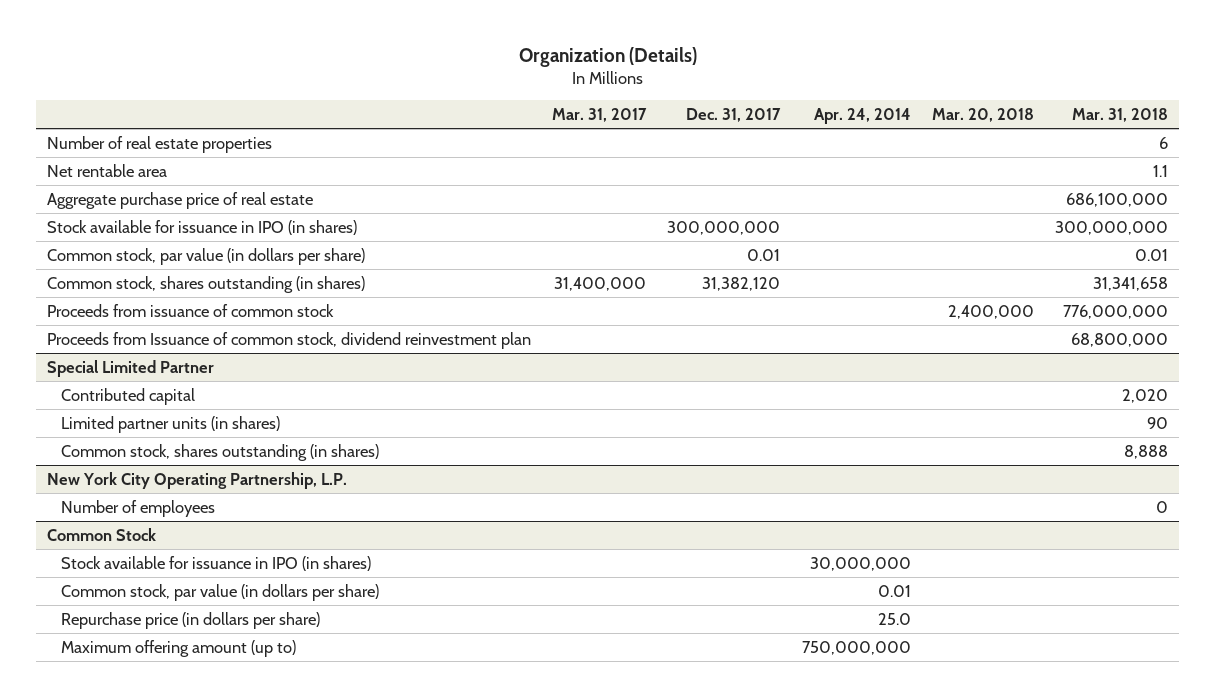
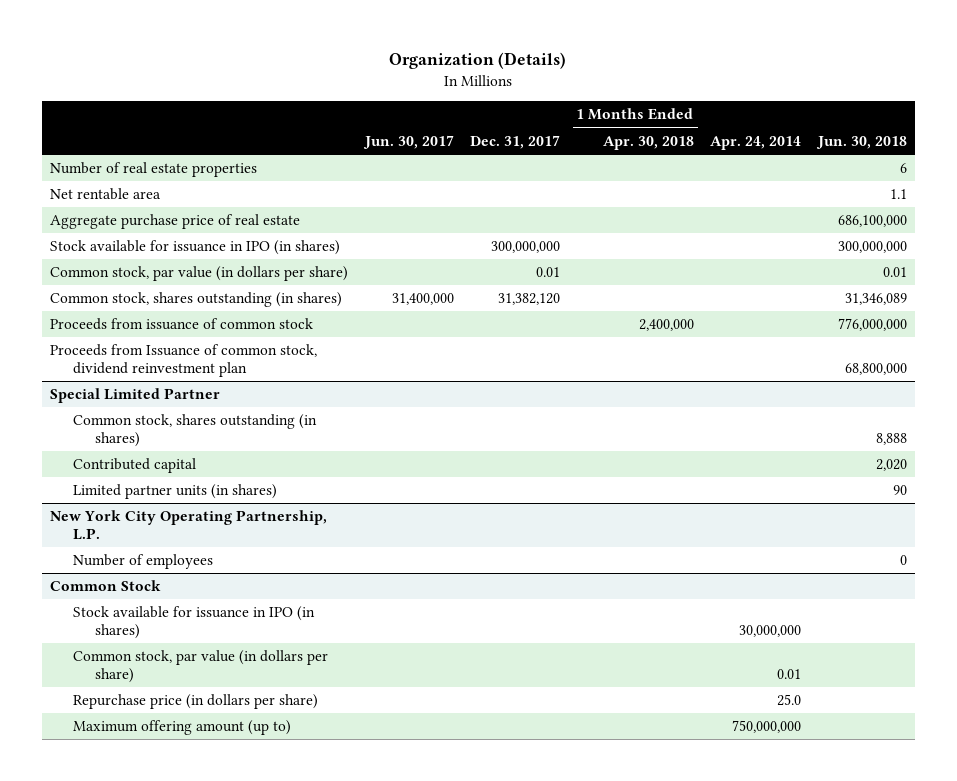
- | Mar. 31, 2017 | Dec. 31, 2017 | Apr. 24, 2014 | Mar. 20, 2018 | Mar. 31, 2018
+ | Jun. 30, 2017 | Dec. 31, 2017 | 1 Months Ended Apr. 30, 2018 | Apr. 24, 2014 | Jun. 30, 2018
@ Special Limited Partner
moved up: Common stock, shares outstanding (in shares) | | | | | 8,888

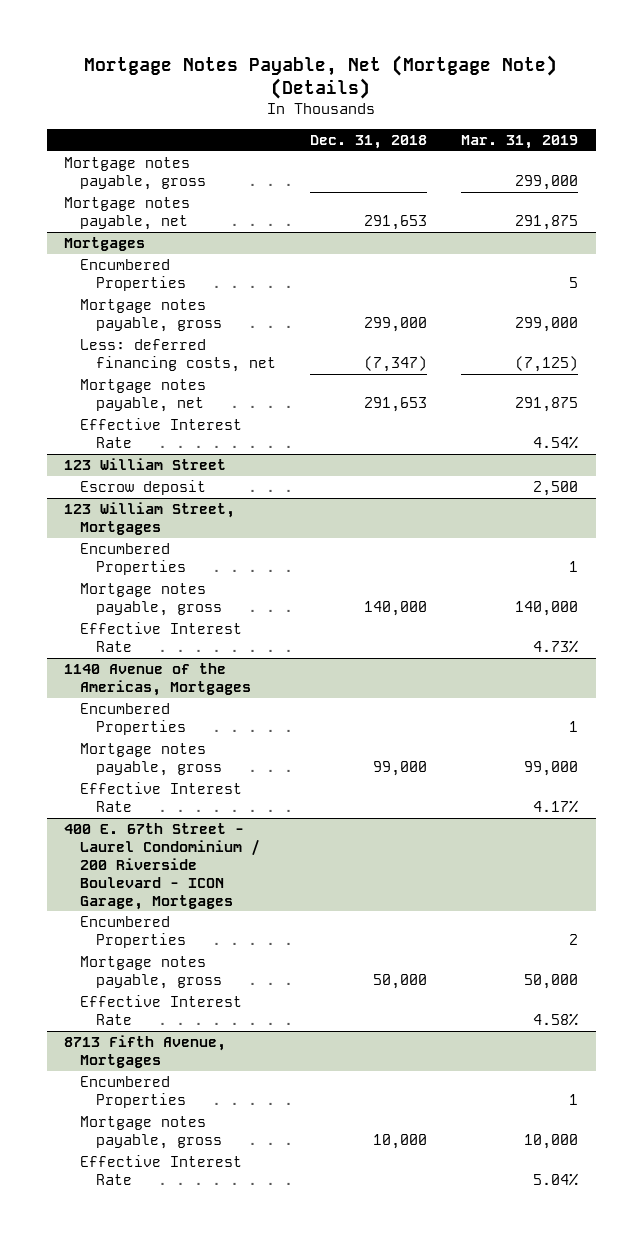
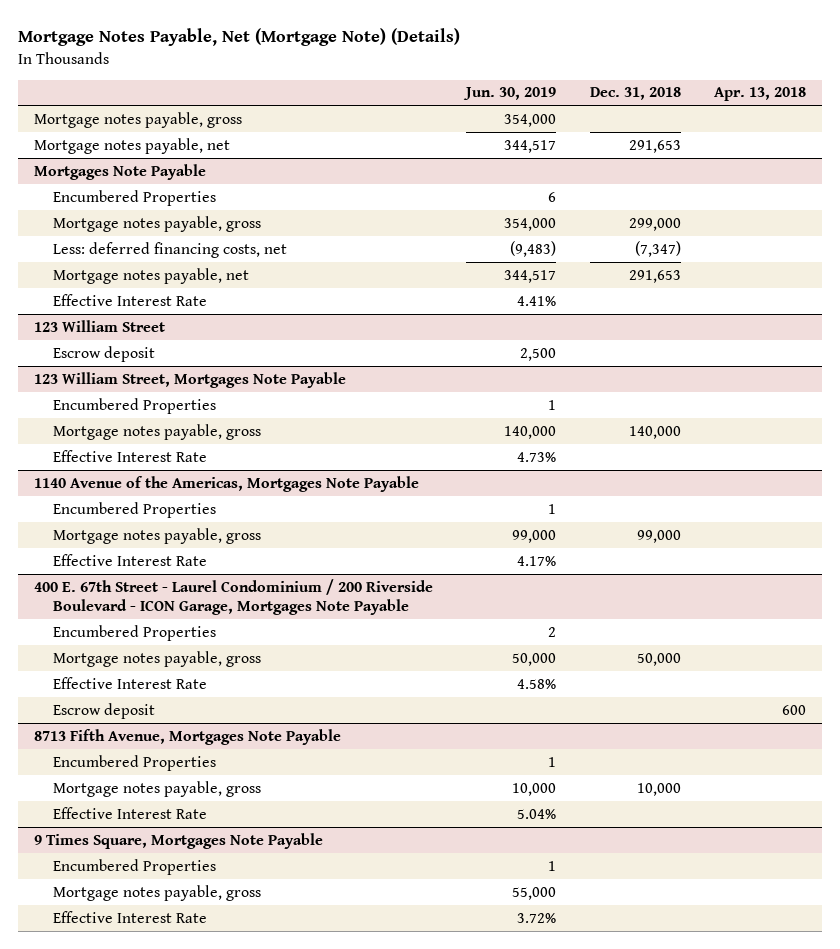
- | Dec. 31, 2018 | Mar. 31, 2019
+ | Jun. 30, 2019 | Dec. 31, 2018 | Apr. 13, 2018
- Mortgages
+ Mortgages Note Payable
- 123 William Street, Mortgages
+ 123 William Street, Mortgages Note Payable
- 1140 Avenue of the Americas, Mortgages
+ 1140 Avenue of the Americas, Mortgages Note Payable
- 400 E. 67th Street - Laurel Condominium / 200 Riverside Boulevard - ICON Garage, Mortgages
+ 400 E. 67th Street - Laurel Condominium / 200 Riverside Boulevard - ICON Garage, Mortgages Note Payable
- 8713 Fifth Avenue, Mortgages
+ Escrow deposit | | | 600
+ 8713 Fifth Avenue, Mortgages Note Payable
+ 9 Times Square, Mortgages Note Payable
+ Encumbered Properties | 1 | |
+ Mortgage notes payable, gross | 55,000 | |
+ Effective Interest Rate | 3.72% | |

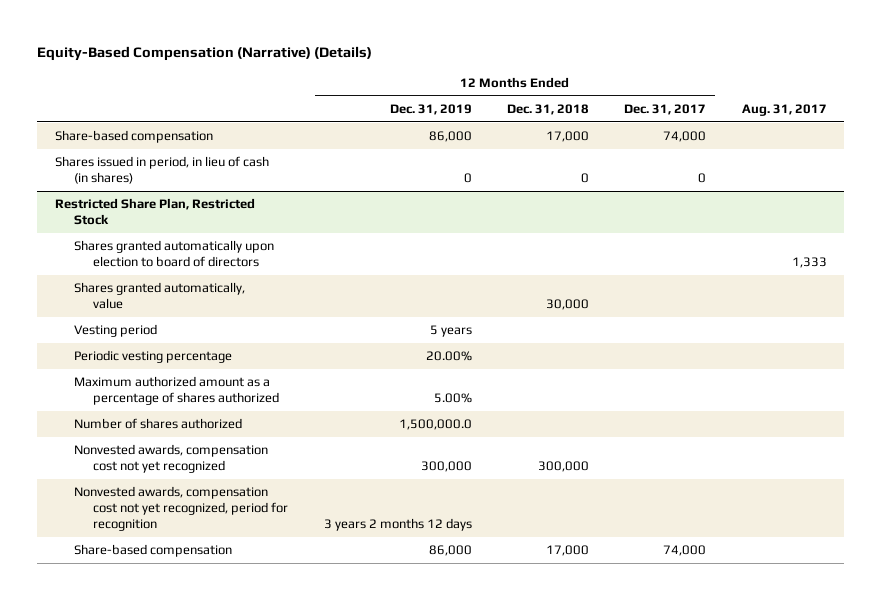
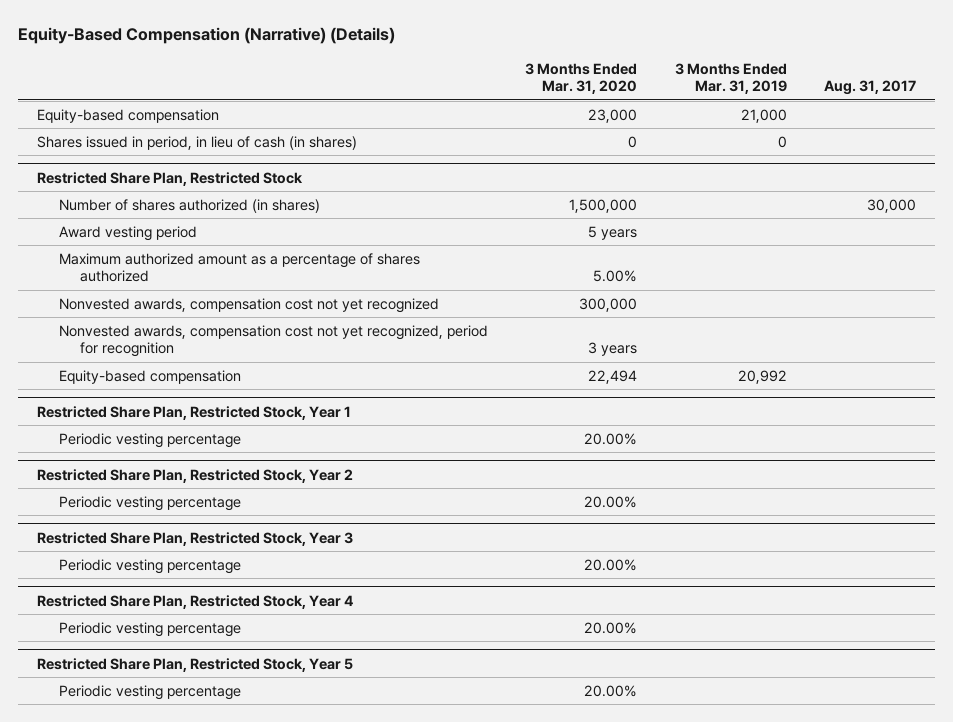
- | 12 Months Ended Dec. 31, 2019 | 12 Months Ended Dec. 31, 2018 | 12 Months Ended Dec. 31, 2017 | Aug. 31, 2017
+ | 3 Months Ended Mar. 31, 2020 | 3 Months Ended Mar. 31, 2019 | Aug. 31, 2017
- Share-based compensation | 86,000 | 17,000 | 74,000 |
+ Equity-based compensation | 23,000 | 21,000 |
@ Restricted Share Plan, Restricted Stock
- Shares granted automatically upon election to board of directors | | | | 1,333
- Shares granted automatically, value | | 30,000 | |
- Vesting period | 5 years | | |
- Periodic vesting percentage | 20.00% | | |
+ Number of shares authorized (in shares) | 1,500,000 | | 30,000
+ Award vesting period | 5 years | |
- Number of shares authorized | 1,500,000.0 | | |
- Share-based compensation | 86,000 | 17,000 | 74,000 |
+ Equity-based compensation | 22,494 | 20,992 |
+ Restricted Share Plan, Restricted Stock, Year 1
+ Periodic vesting percentage | 20.00% | |
+ Restricted Share Plan, Restricted Stock, Year 2
+ Periodic vesting percentage | 20.00% | |
+ Restricted Share Plan, Restricted Stock, Year 3
+ Periodic vesting percentage | 20.00% | |
+ Restricted Share Plan, Restricted Stock, Year 4
+ Periodic vesting percentage | 20.00% | |
+ Restricted Share Plan, Restricted Stock, Year 5
+ Periodic vesting percentage | 20.00% | |

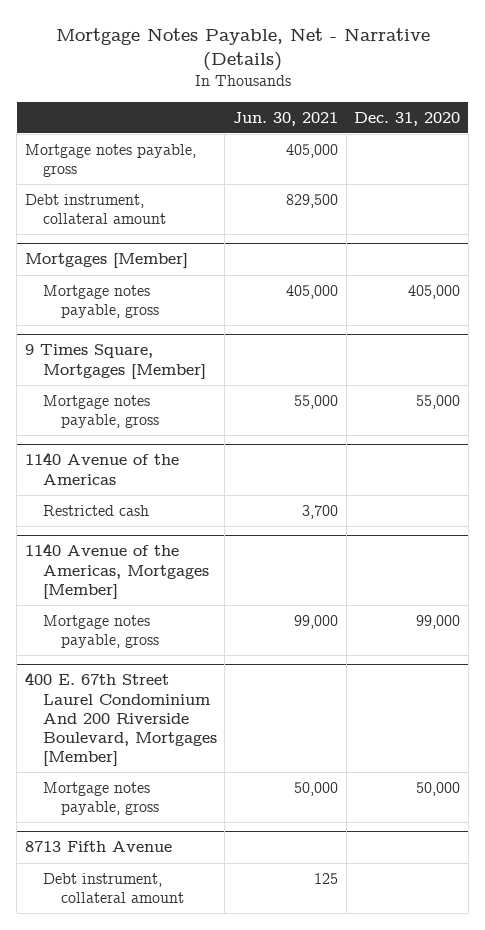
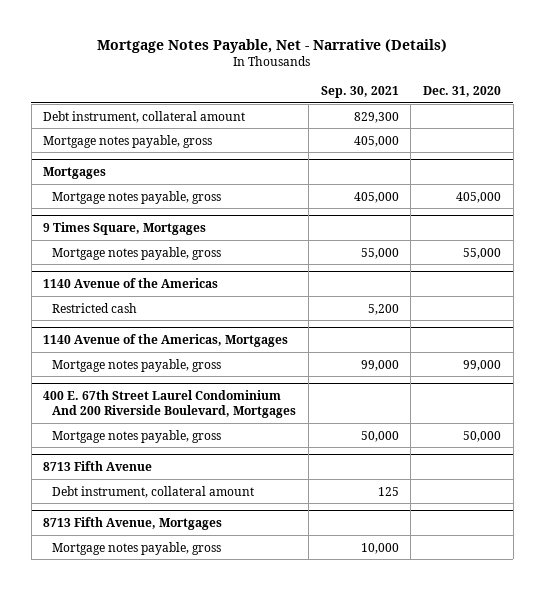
- | Jun. 30, 2021 | Dec. 31, 2020
+ | Sep. 30, 2021 | Dec. 31, 2020
- Mortgages [Member]
moved down: Mortgage notes payable, gross | 405,000 |
+ Mortgages
- 9 Times Square, Mortgages [Member]
+ 9 Times Square, Mortgages
- 1140 Avenue of the Americas, Mortgages [Member]
+ 1140 Avenue of the Americas, Mortgages
- 400 E. 67th Street Laurel Condominium And 200 Riverside Boulevard, Mortgages [Member]
+ 400 E. 67th Street Laurel Condominium And 200 Riverside Boulevard, Mortgages
+ 8713 Fifth Avenue, Mortgages
+ Mortgage notes payable, gross | 10,000 |

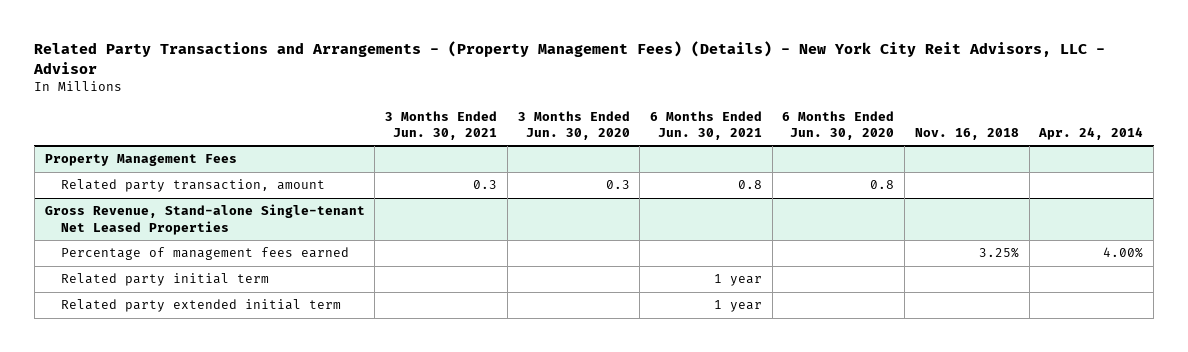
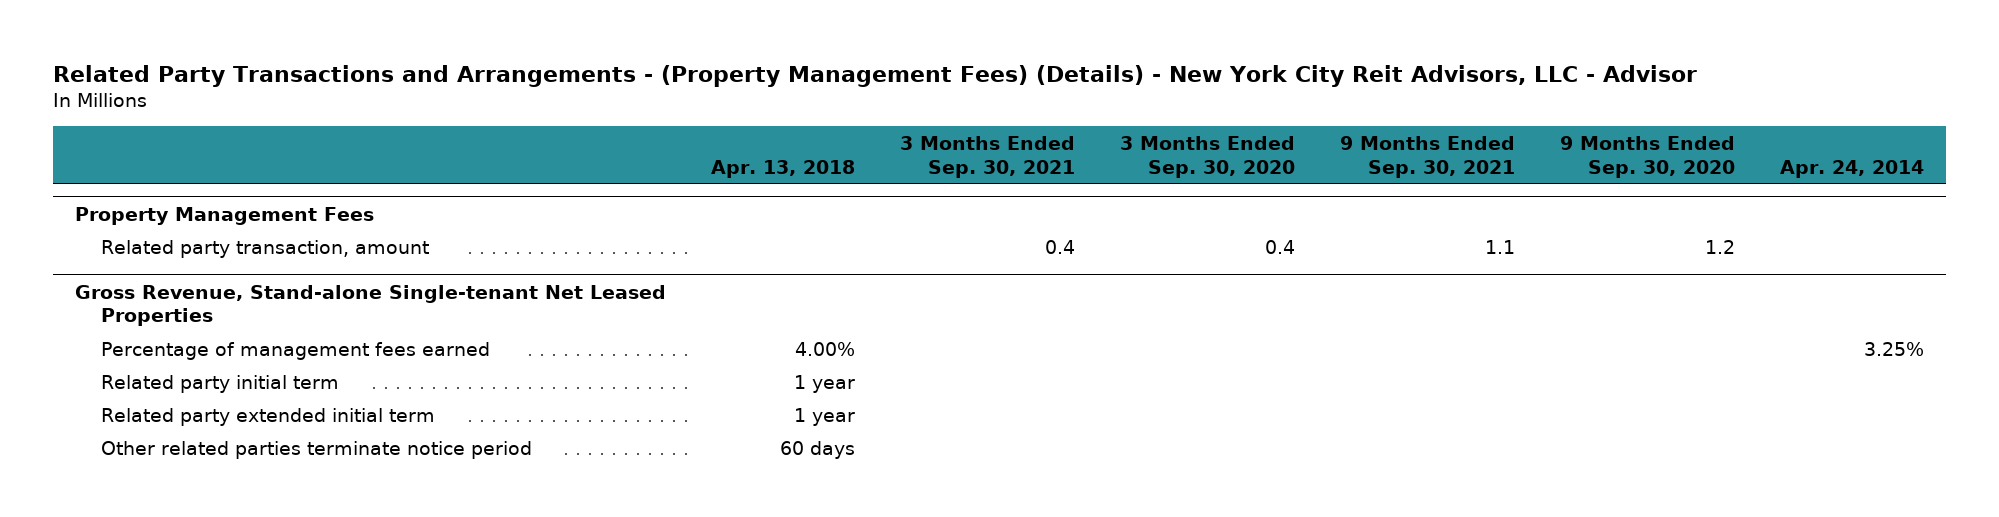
- | 3 Months Ended Jun. 30, 2021 | 3 Months Ended Jun. 30, 2020 | 6 Months Ended Jun. 30, 2021 | 6 Months Ended Jun. 30, 2020 | Nov. 16, 2018 | Apr. 24, 2014
+ | Apr. 13, 2018 | 3 Months Ended Sep. 30, 2021 | 3 Months Ended Sep. 30, 2020 | 9 Months Ended Sep. 30, 2021 | 9 Months Ended Sep. 30, 2020 | Apr. 24, 2014
@ Gross Revenue, Stand-alone Single-tenant Net Leased Properties
- Percentage of management fees earned | | | | | 3.25% | 4.00%
+ Percentage of management fees earned | 4.00% | | | | | 3.25%
+ Other related parties terminate notice period | 60 days | | | | |

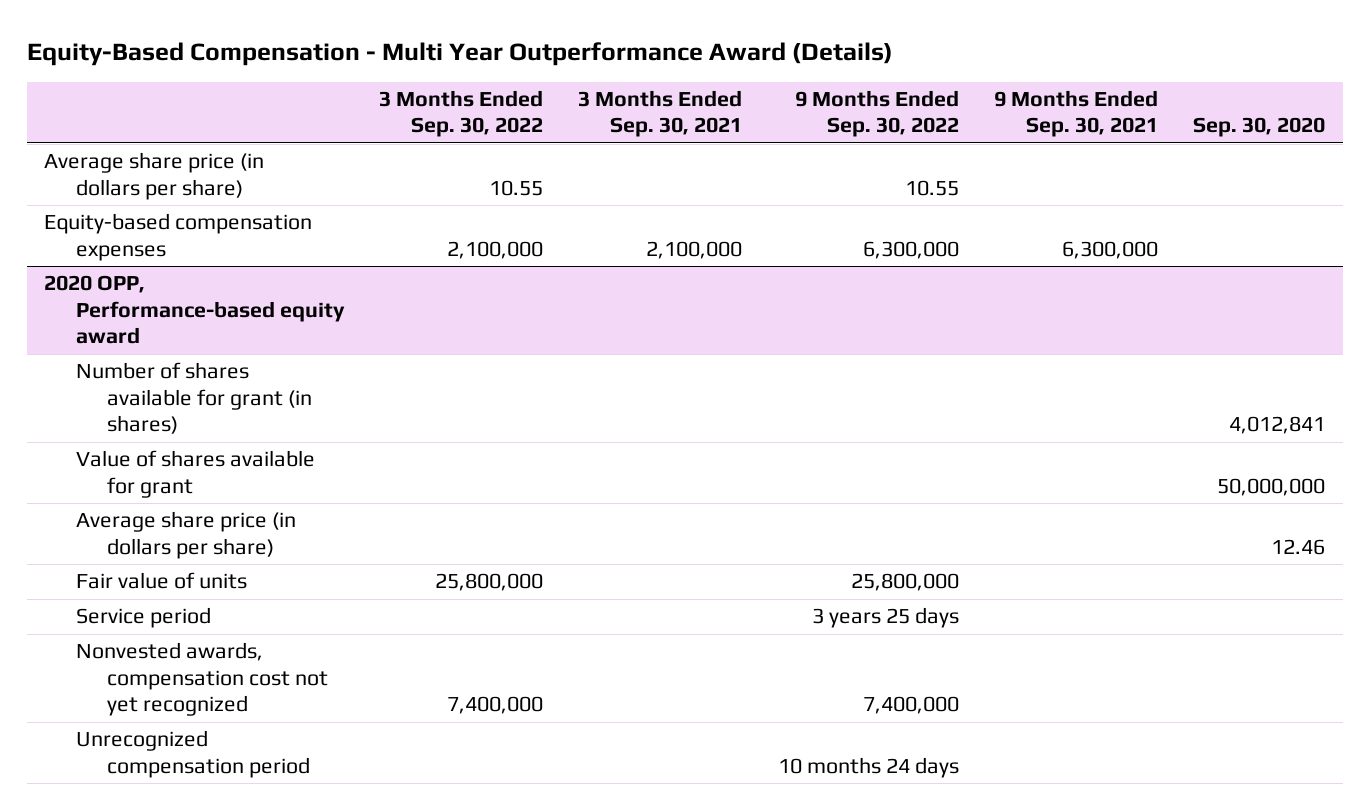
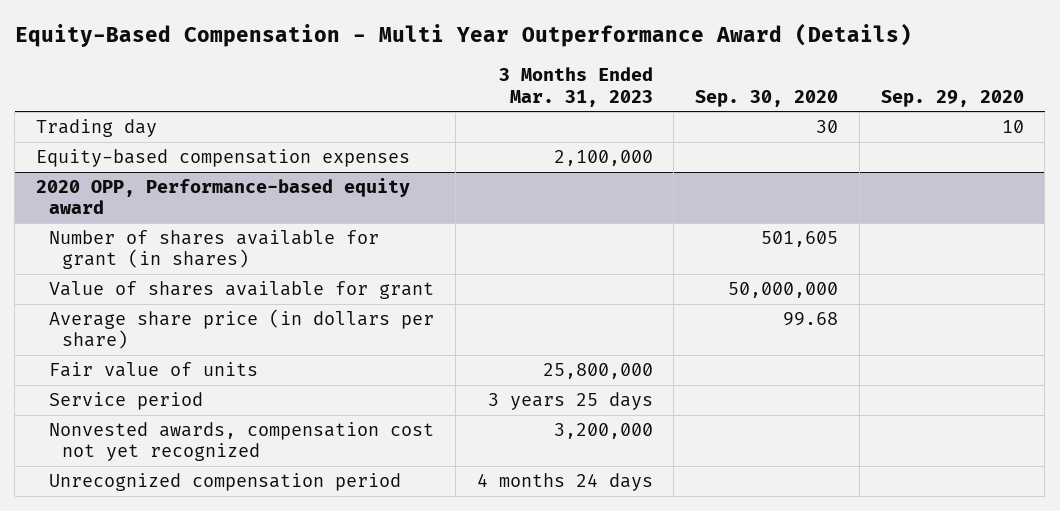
- | 3 Months Ended Sep. 30, 2022 | 3 Months Ended Sep. 30, 2021 | 9 Months Ended Sep. 30, 2022 | 9 Months Ended Sep. 30, 2021 | Sep. 30, 2020
+ | 3 Months Ended Mar. 31, 2023 | Sep. 30, 2020 | Sep. 29, 2020
- Average share price (in dollars per share) | 10.55 | | 10.55 | |
+ Trading day | | 30 | 10
@ 2020 OPP, Performance-based equity award
- Number of shares available for grant (in shares) | | | | | 4,012,841
+ Number of shares available for grant (in shares) | | 501,605 |
- Average share price (in dollars per share) | | | | | 12.46
+ Average share price (in dollars per share) | | 99.68 |

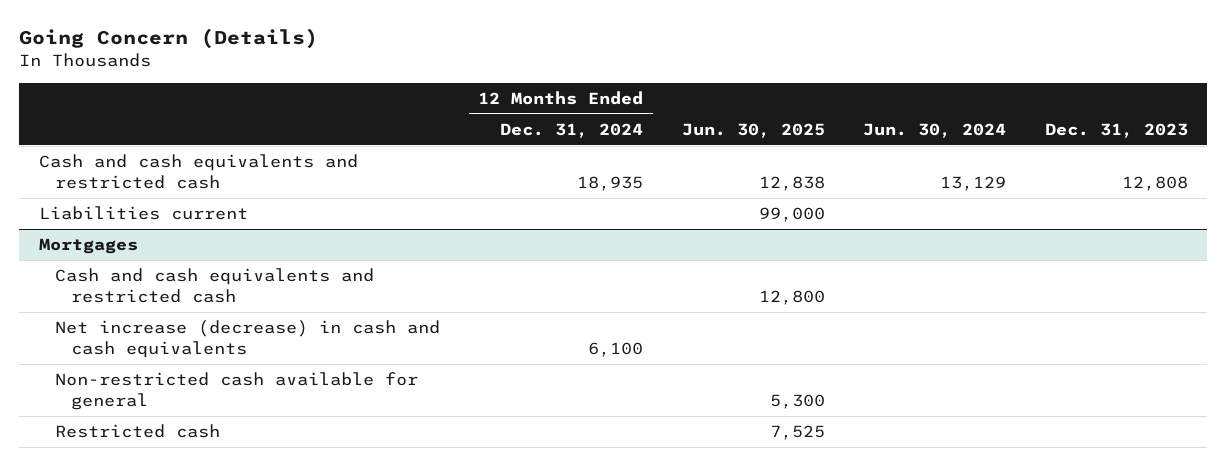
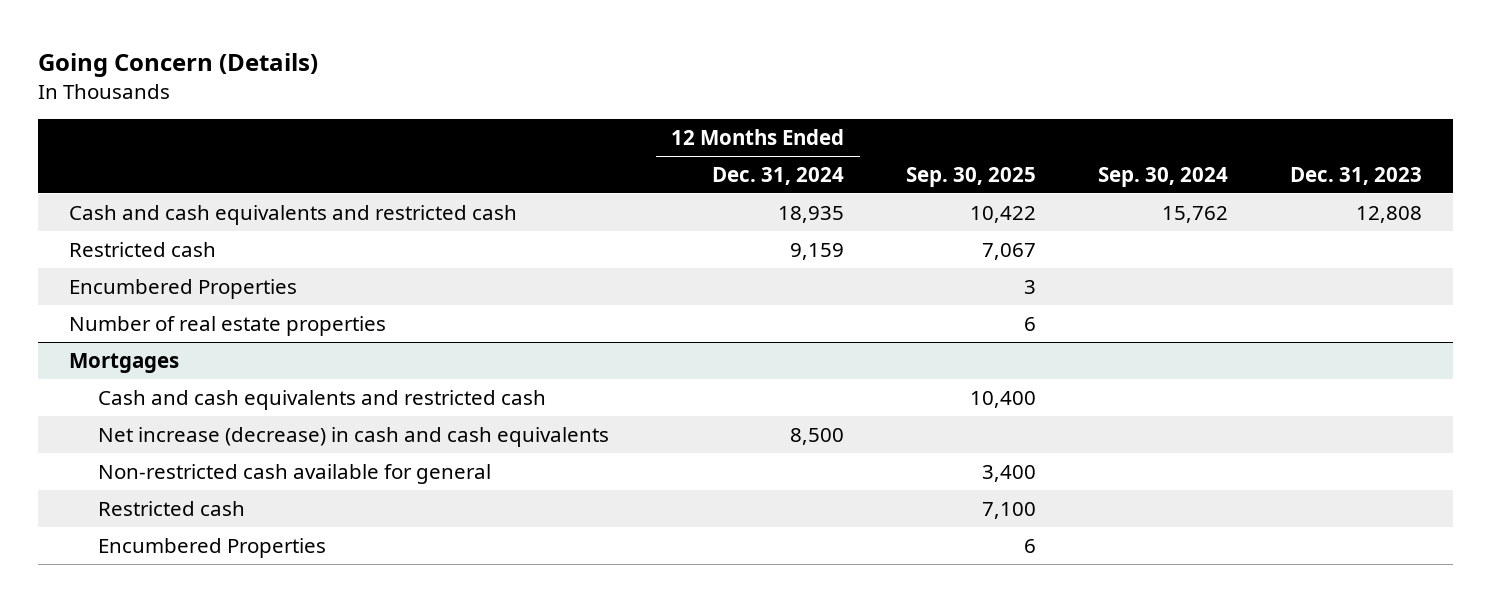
- | 12 Months Ended Dec. 31, 2024 | Jun. 30, 2025 | Jun. 30, 2024 | Dec. 31, 2023
+ | 12 Months Ended Dec. 31, 2024 | Sep. 30, 2025 | Sep. 30, 2024 | Dec. 31, 2023
- Liabilities current | | 99,000 | |
+ Restricted cash | 9,159 | 7,067 | |
+ Encumbered Properties | | 3 | |
+ Number of real estate properties | | 6 | |
@ Mortgages
- Net increase (decrease) in cash and cash equivalents | 6,100 | | |
+ Net increase (decrease) in cash and cash equivalents | 8,500 | | |
+ Encumbered Properties | | 6 | |

